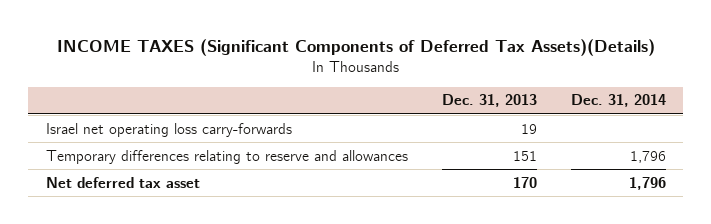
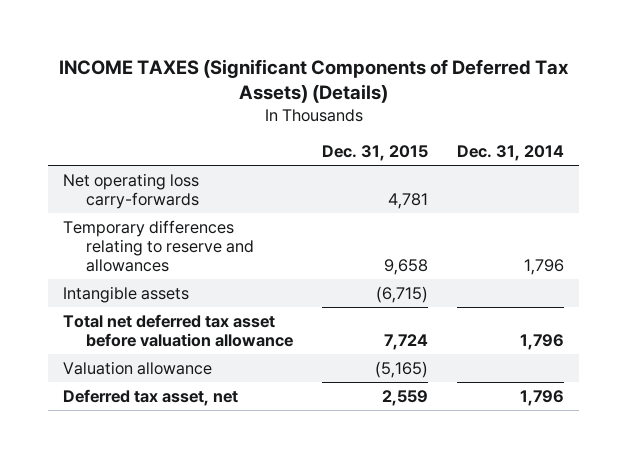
- INCOME TAXES (Significant Components of Deferred Tax Assets)(Details)
+ INCOME TAXES (Significant Components of Deferred Tax Assets) (Details)
- | Dec. 31, 2013 | Dec. 31, 2014
+ | Dec. 31, 2015 | Dec. 31, 2014
- Israel net operating loss carry-forwards | 19 |
+ Net operating loss carry-forwards | 4,781 |
- Net deferred tax asset | 170 | 1,796
+ Intangible assets | (6,715) |
+ Total net deferred tax asset before valuation allowance | 7,724 | 1,796
+ Valuation allowance | (5,165) |
+ Deferred tax asset, net | 2,559 | 1,796

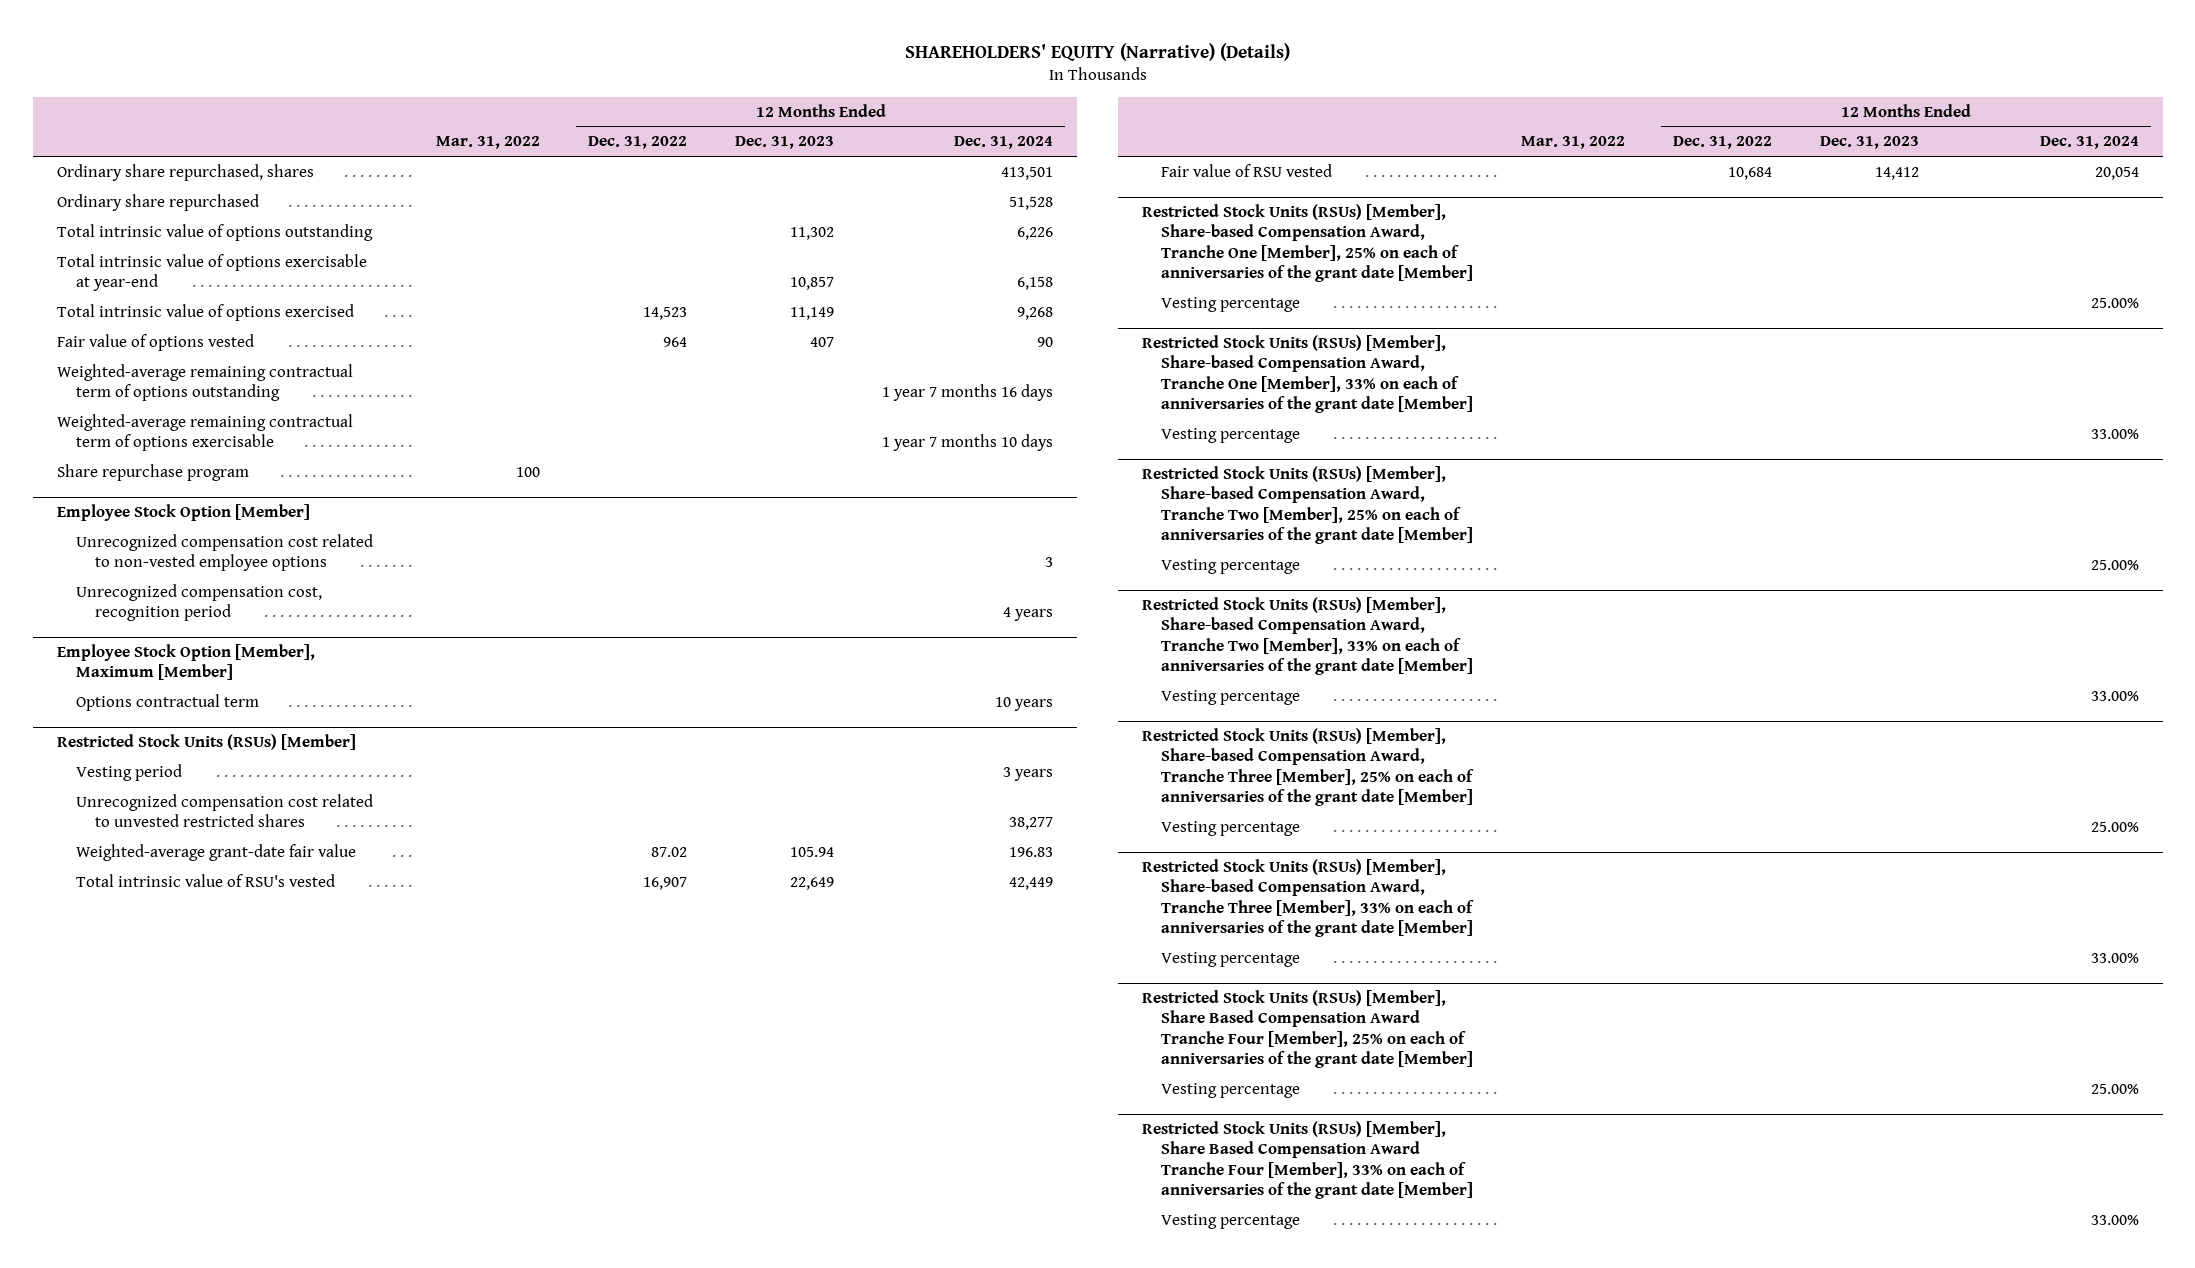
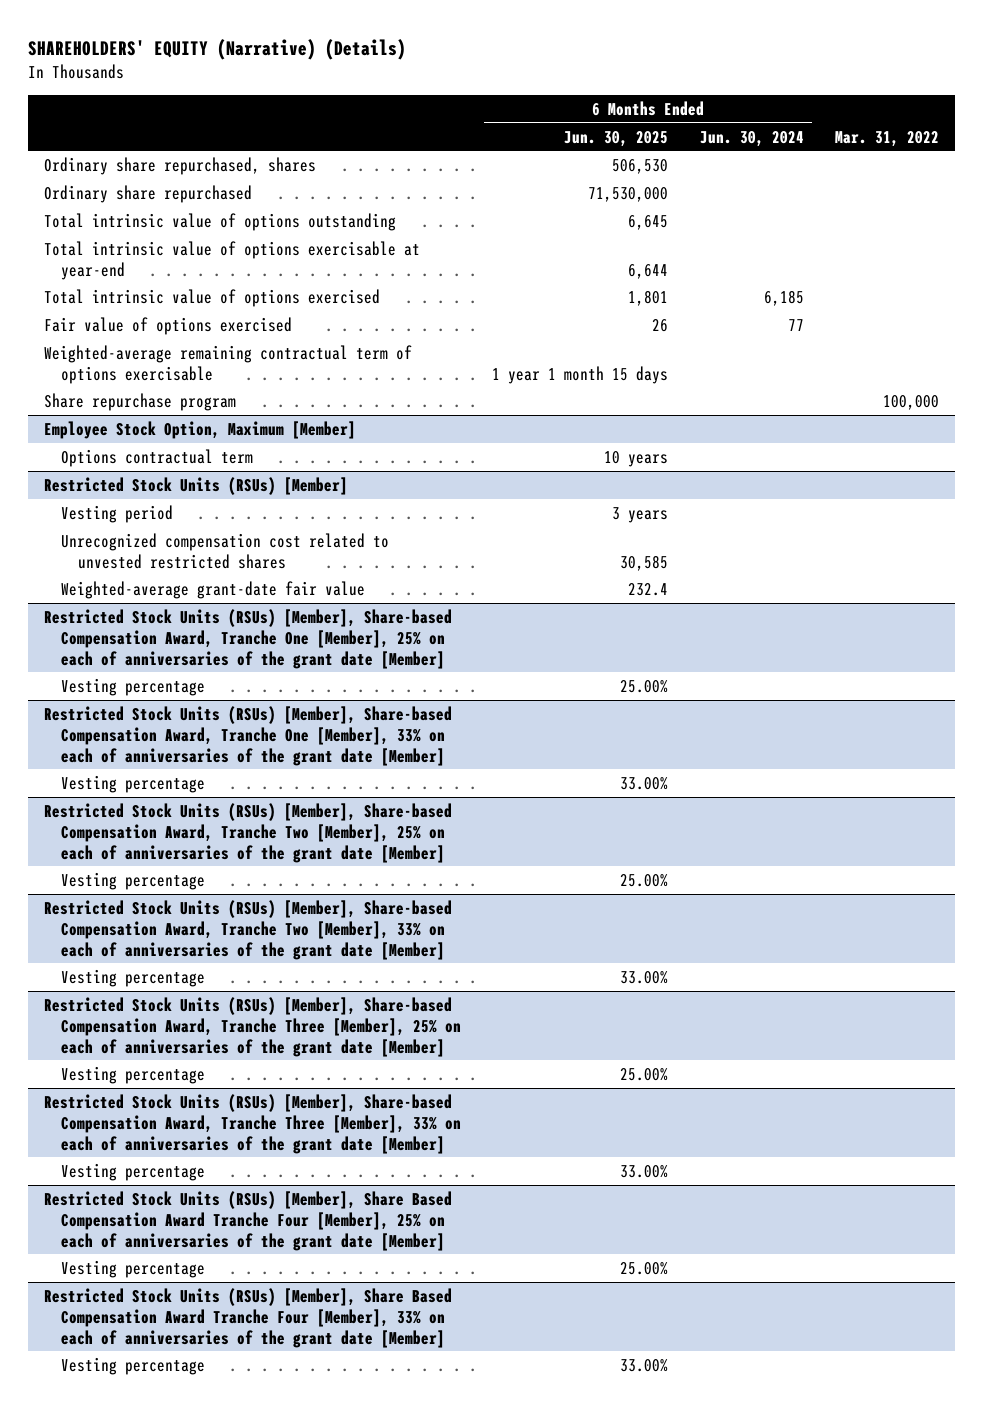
- | Mar. 31, 2022 | 12 Months Ended Dec. 31, 2022 | 12 Months Ended Dec. 31, 2023 | 12 Months Ended Dec. 31, 2024
+ | 6 Months Ended Jun. 30, 2025 | 6 Months Ended Jun. 30, 2024 | Mar. 31, 2022
- Fair value of options vested | | 964 | 407 | 90
- Weighted-average remaining contractual term of options outstanding | | | | 1 year 7 months 16 days
+ Fair value of options exercised | 26 | 77 |
- Share repurchase program | 100 | | |
- Employee Stock Option [Member]
- Unrecognized compensation cost related to non-vested employee options | | | | 3
- Unrecognized compensation cost, recognition period | | | | 4 years
- Employee Stock Option [Member], Maximum [Member]
+ Share repurchase program | | | 100,000
+ Employee Stock Option, Maximum [Member]
@ Restricted Stock Units (RSUs) [Member]
- Total intrinsic value of RSU's vested | | 16,907 | 22,649 | 42,449
- Fair value of RSU vested | | 10,684 | 14,412 | 20,054

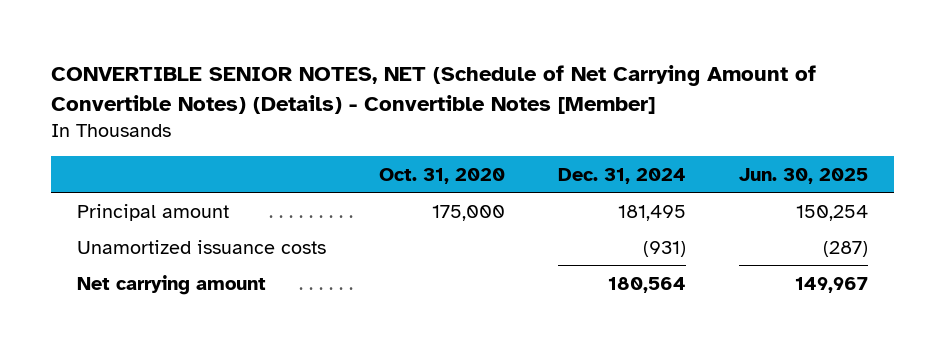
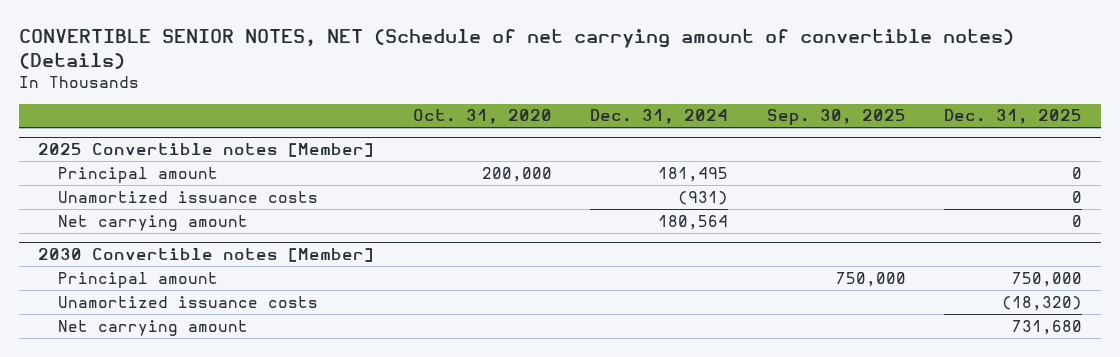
- CONVERTIBLE SENIOR NOTES, NET (Schedule of Net Carrying Amount of Convertible Notes) (Details) - Convertible Notes [Member]
+ CONVERTIBLE SENIOR NOTES, NET (Schedule of net carrying amount of convertible notes) (Details)
- | Oct. 31, 2020 | Dec. 31, 2024 | Jun. 30, 2025
+ | Oct. 31, 2020 | Dec. 31, 2024 | Sep. 30, 2025 | Dec. 31, 2025
- Principal amount | 175,000 | 181,495 | 150,254
+ 2025 Convertible notes [Member]
+ Principal amount | 200,000 | 181,495 | | 0
+ 2030 Convertible notes [Member]
+ Principal amount | | | 750,000 | 750,000
+ Unamortized issuance costs | | | | (18,320)
+ Net carrying amount | | | | 731,680

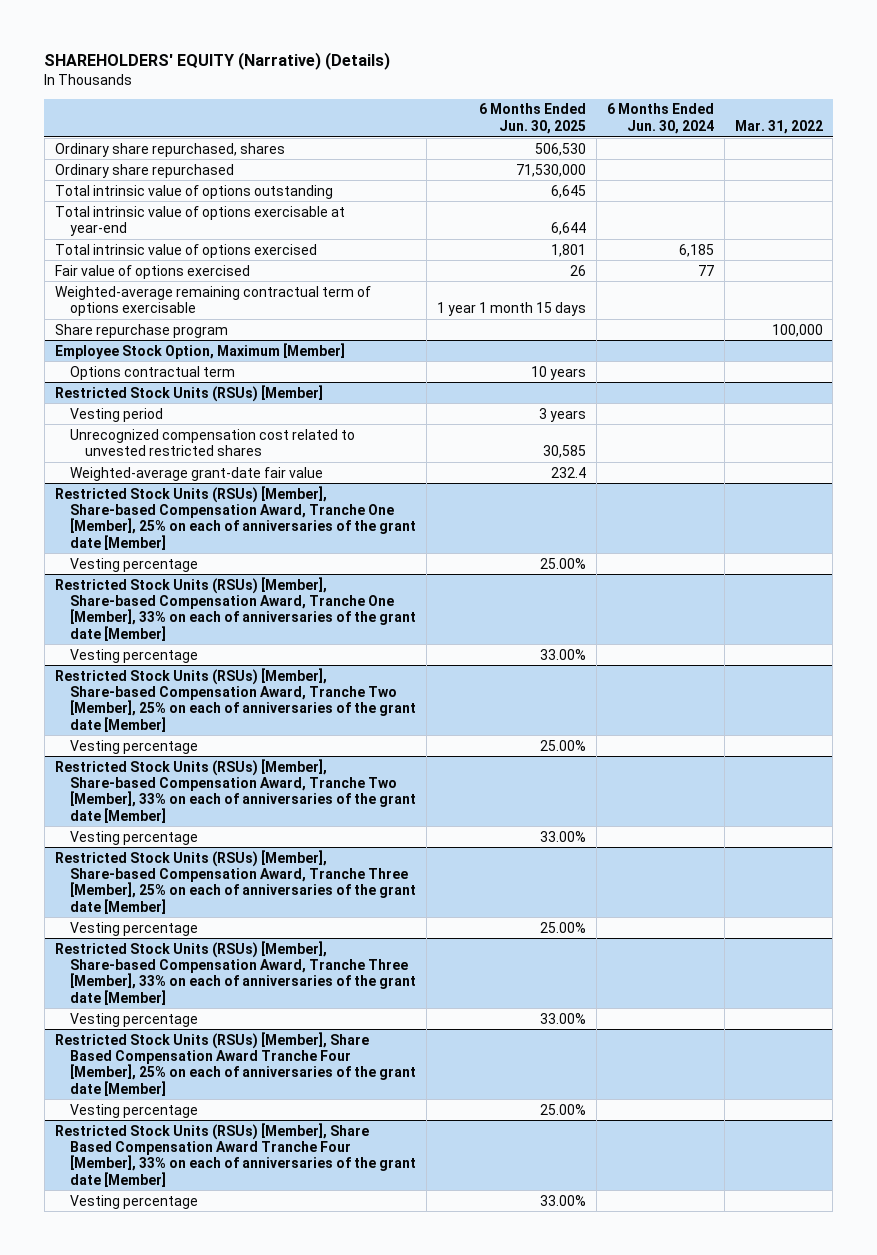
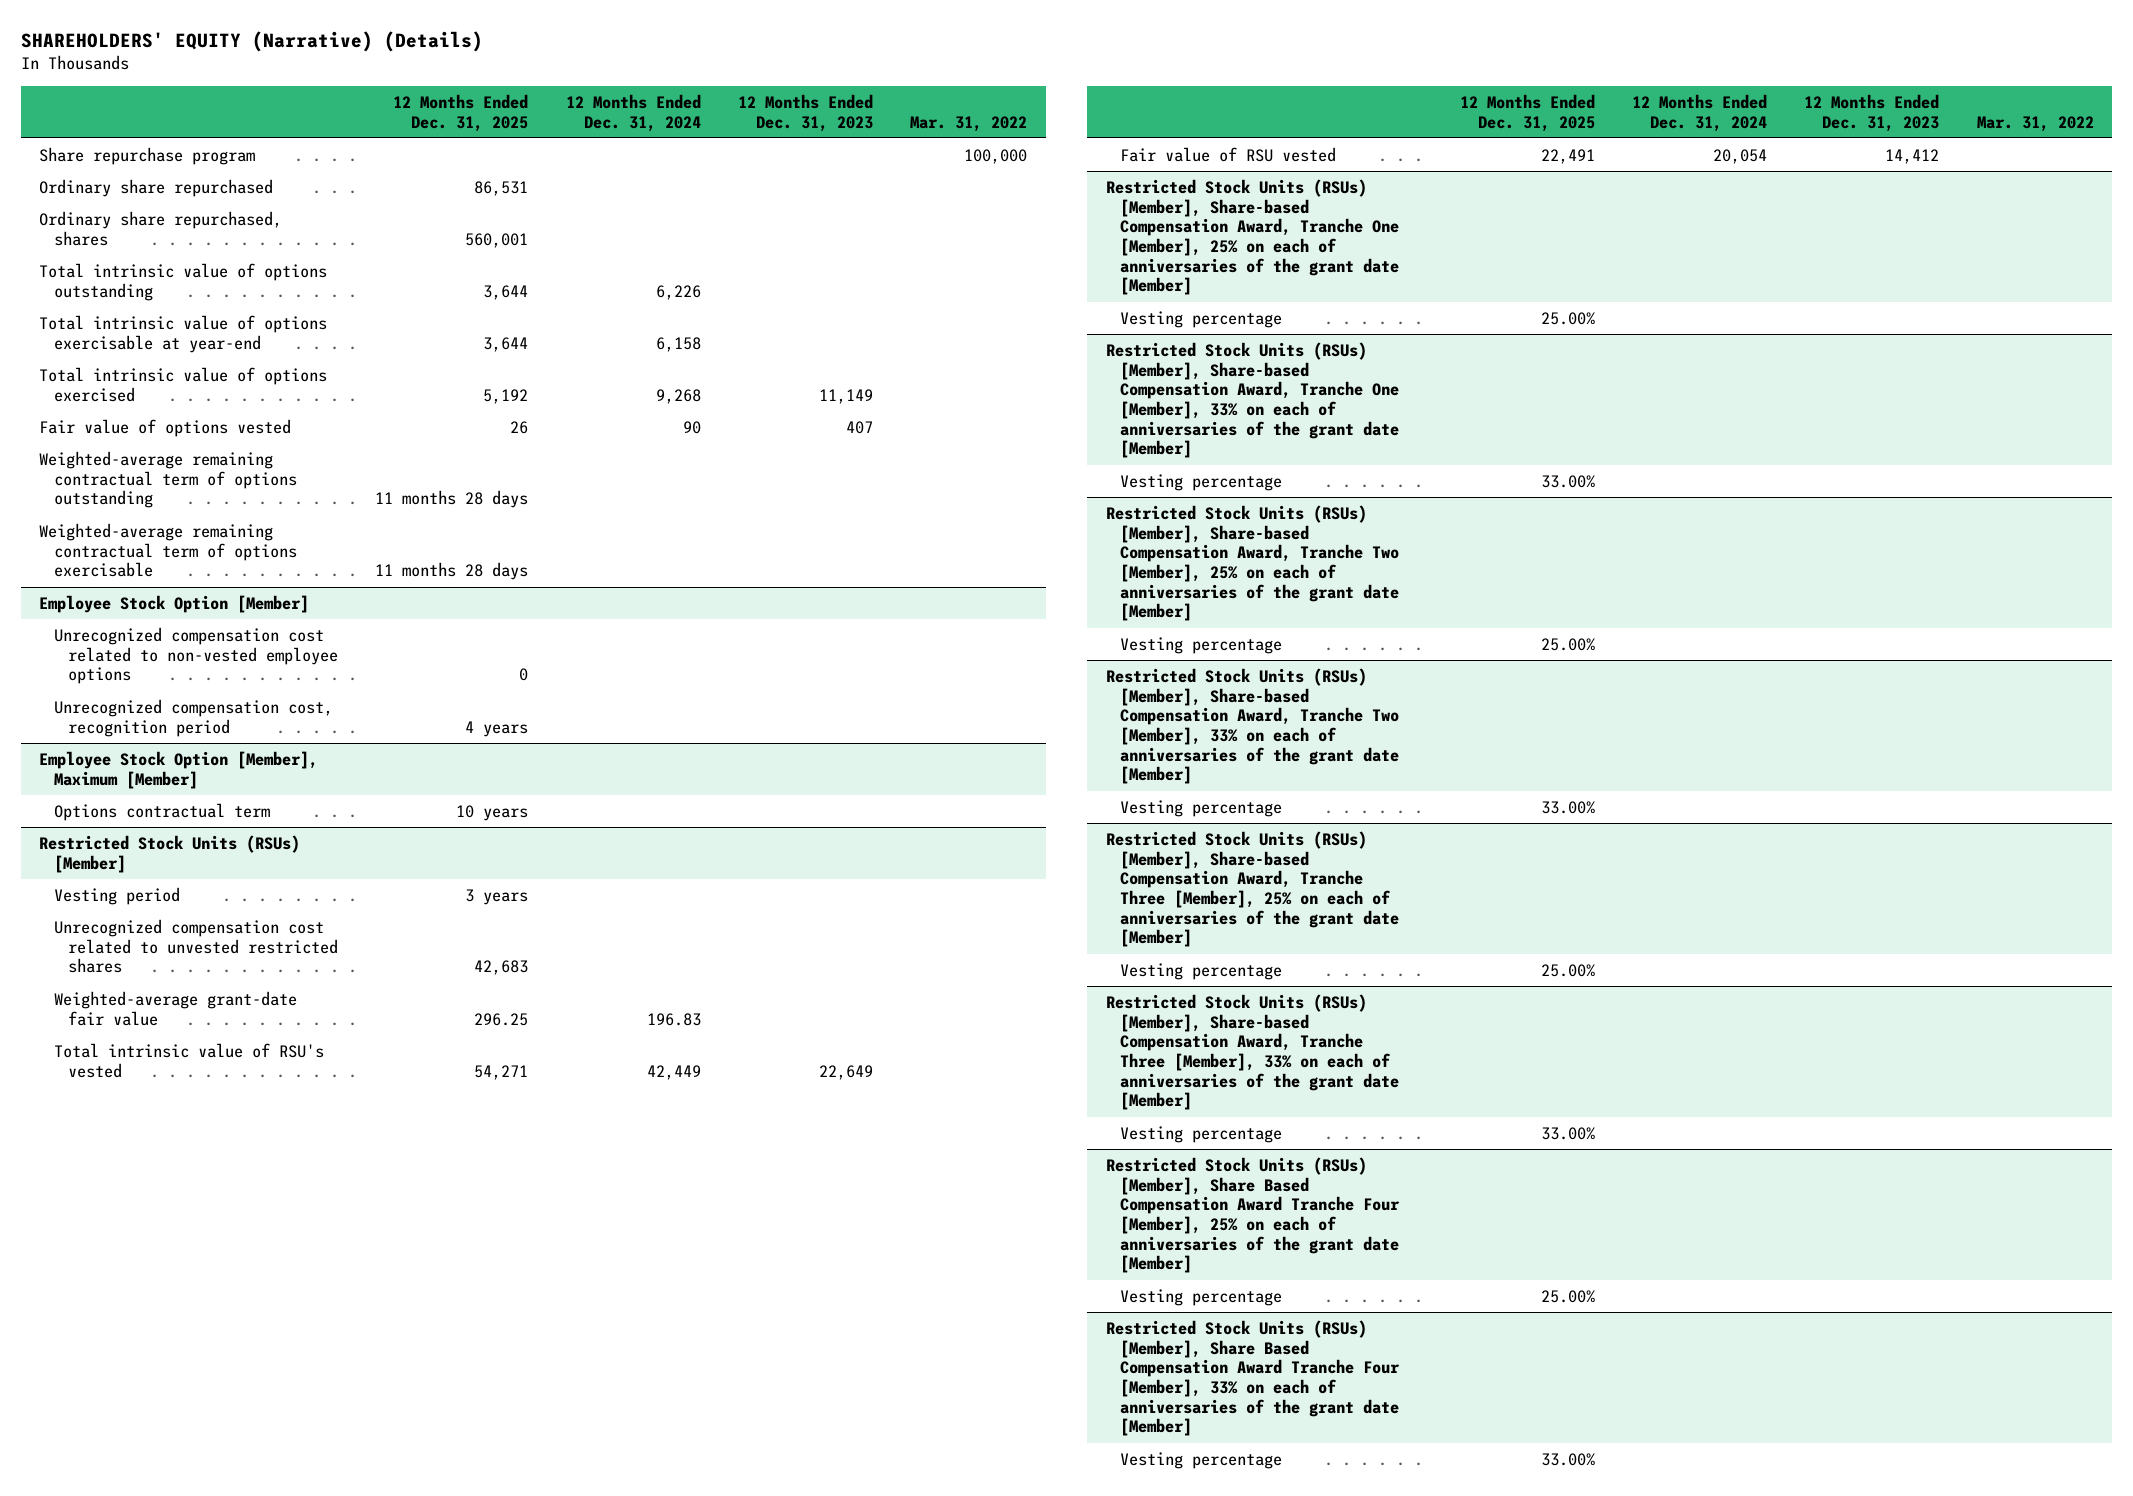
- | 6 Months Ended Jun. 30, 2025 | 6 Months Ended Jun. 30, 2024 | Mar. 31, 2022
+ | 12 Months Ended Dec. 31, 2025 | 12 Months Ended Dec. 31, 2024 | 12 Months Ended Dec. 31, 2023 | Mar. 31, 2022
moved up: Share repurchase program | | | | 100,000
moved down: Ordinary share repurchased, shares | 560,001 | | |
- Fair value of options exercised | 26 | 77 |
+ Fair value of options vested | 26 | 90 | 407 |
+ Weighted-average remaining contractual term of options outstanding | 11 months 28 days | | |
- Employee Stock Option, Maximum [Member]
+ Employee Stock Option [Member]
+ Unrecognized compensation cost related to non-vested employee options | 0 | | |
+ Unrecognized compensation cost, recognition period | 4 years | | |
+ Employee Stock Option [Member], Maximum [Member]
@ Restricted Stock Units (RSUs) [Member]
+ Total intrinsic value of RSU's vested | 54,271 | 42,449 | 22,649 |
+ Fair value of RSU vested | 22,491 | 20,054 | 14,412 |

